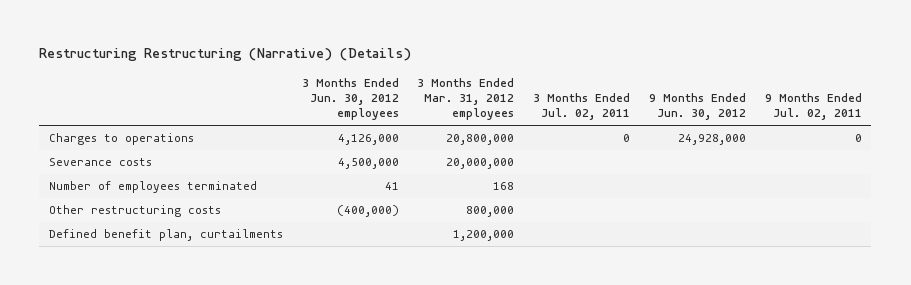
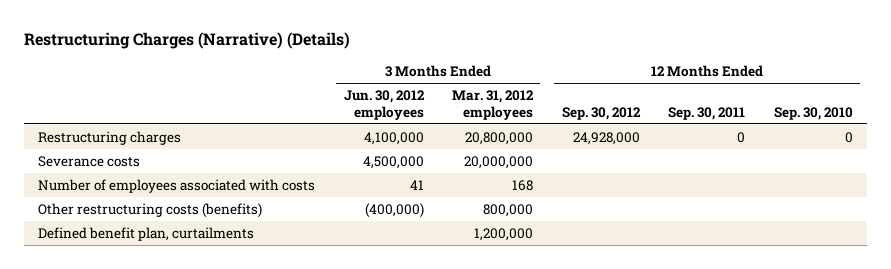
- Restructuring Restructuring (Narrative) (Details)
+ Restructuring Charges (Narrative) (Details)
- | 3 Months Ended Jun. 30, 2012 employees | 3 Months Ended Mar. 31, 2012 employees | 3 Months Ended Jul. 02, 2011 | 9 Months Ended Jun. 30, 2012 | 9 Months Ended Jul. 02, 2011
+ | 3 Months Ended Jun. 30, 2012 employees | 3 Months Ended Mar. 31, 2012 employees | 12 Months Ended Sep. 30, 2012 | 12 Months Ended Sep. 30, 2011 | 12 Months Ended Sep. 30, 2010
- Charges to operations | 4,126,000 | 20,800,000 | 0 | 24,928,000 | 0
+ Restructuring charges | 4,100,000 | 20,800,000 | 24,928,000 | 0 | 0
- Number of employees terminated | 41 | 168 | | |
- Other restructuring costs | (400,000) | 800,000 | | |
+ Number of employees associated with costs | 41 | 168 | | |
+ Other restructuring costs (benefits) | (400,000) | 800,000 | | |

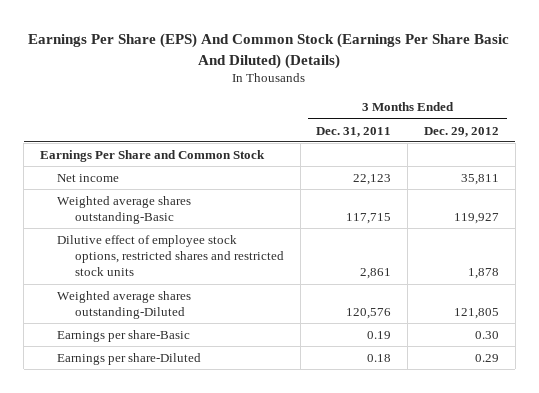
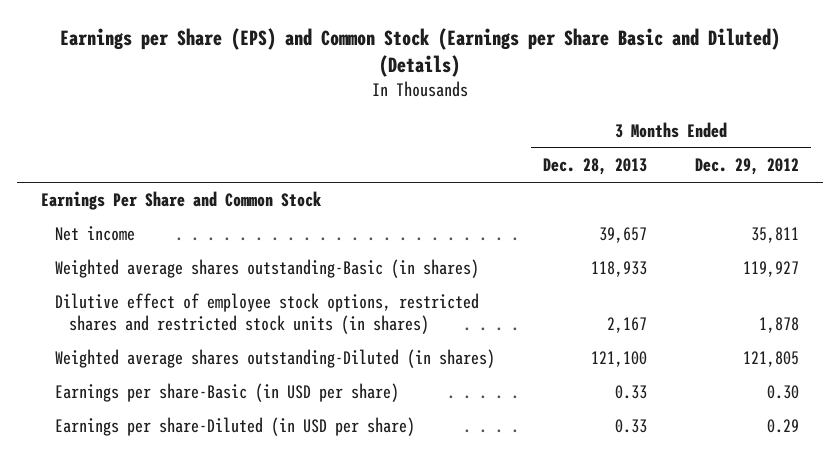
- Earnings Per Share (EPS) And Common Stock (Earnings Per Share Basic And Diluted) (Details)
+ Earnings per Share (EPS) and Common Stock (Earnings per Share Basic and Diluted) (Details)
- | 3 Months Ended Dec. 31, 2011 | 3 Months Ended Dec. 29, 2012
+ | 3 Months Ended Dec. 28, 2013 | 3 Months Ended Dec. 29, 2012
- Weighted average shares outstanding-Basic | 117,715 | 119,927
- Dilutive effect of employee stock options, restricted shares and restricted stock units | 2,861 | 1,878
- Weighted average shares outstanding-Diluted | 120,576 | 121,805
- Earnings per share-Basic | 0.19 | 0.30
- Earnings per share-Diluted | 0.18 | 0.29
+ Weighted average shares outstanding-Basic (in shares) | 118,933 | 119,927
+ Dilutive effect of employee stock options, restricted shares and restricted stock units (in shares) | 2,167 | 1,878
+ Weighted average shares outstanding-Diluted (in shares) | 121,100 | 121,805
+ Earnings per share-Basic (in USD per share) | 0.33 | 0.30
+ Earnings per share-Diluted (in USD per share) | 0.33 | 0.29

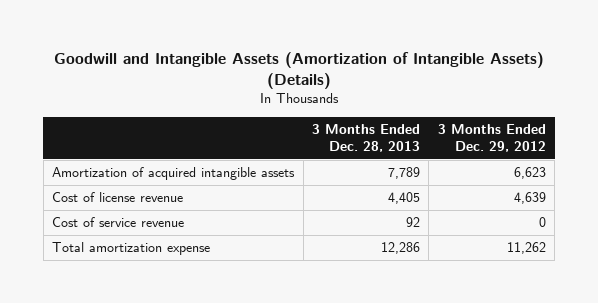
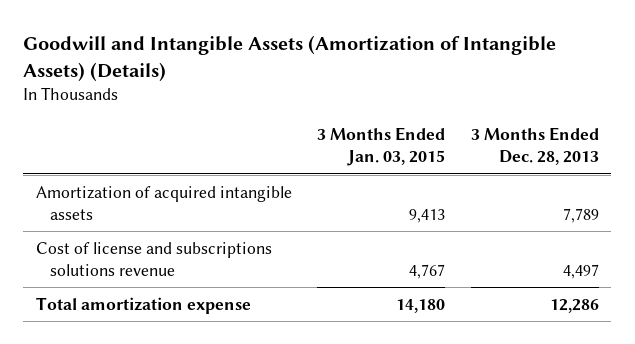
- | 3 Months Ended Dec. 28, 2013 | 3 Months Ended Dec. 29, 2012
+ | 3 Months Ended Jan. 03, 2015 | 3 Months Ended Dec. 28, 2013
- Cost of license revenue | 4,405 | 4,639
- Cost of service revenue | 92 | 0
+ Cost of license and subscriptions solutions revenue | 4,767 | 4,497

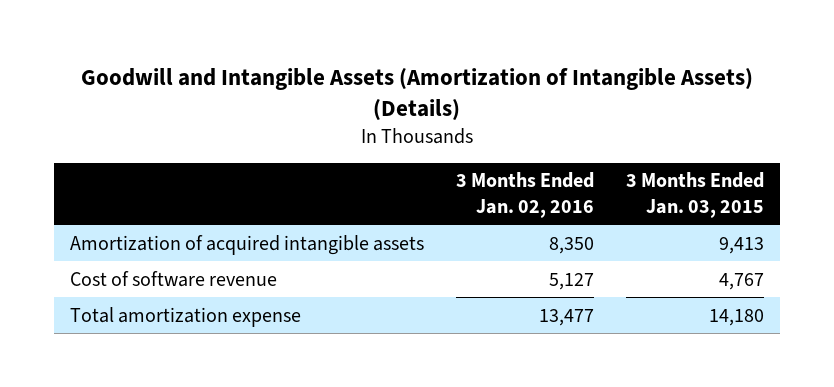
- | 3 Months Ended Jan. 03, 2015 | 3 Months Ended Dec. 28, 2013
+ | 3 Months Ended Jan. 02, 2016 | 3 Months Ended Jan. 03, 2015
- Cost of license and subscriptions solutions revenue | 4,767 | 4,497
+ Cost of software revenue | 5,127 | 4,767

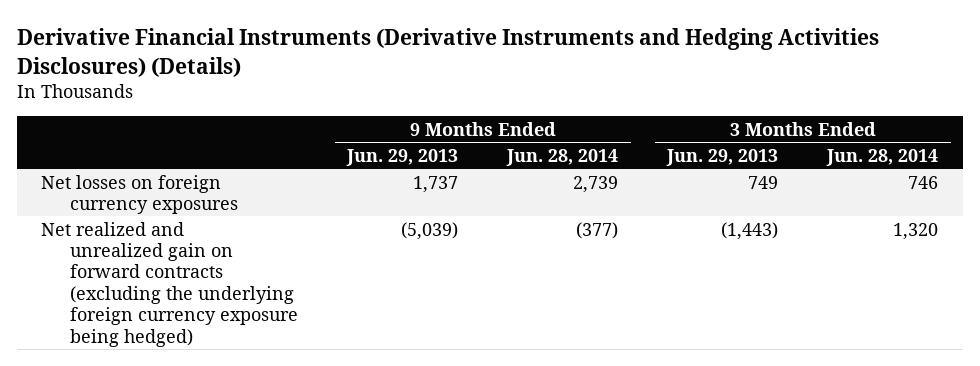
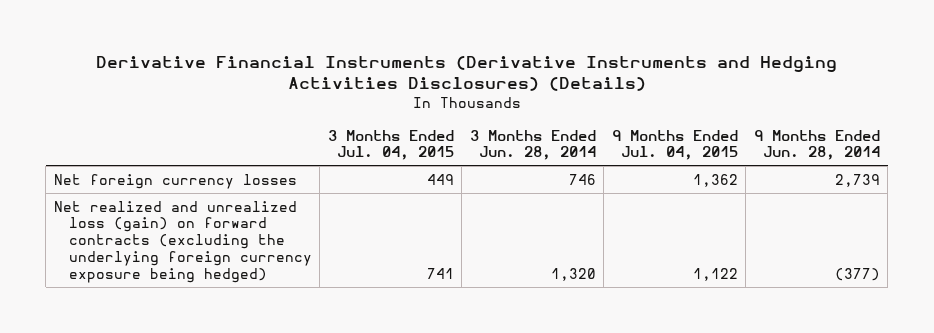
- | 9 Months Ended Jun. 29, 2013 | 9 Months Ended Jun. 28, 2014 | 3 Months Ended Jun. 29, 2013 | 3 Months Ended Jun. 28, 2014
+ | 3 Months Ended Jul. 04, 2015 | 3 Months Ended Jun. 28, 2014 | 9 Months Ended Jul. 04, 2015 | 9 Months Ended Jun. 28, 2014
- Net losses on foreign currency exposures | 1,737 | 2,739 | 749 | 746
- Net realized and unrealized gain on forward contracts (excluding the underlying foreign currency exposure being hedged) | (5,039) | (377) | (1,443) | 1,320
+ Net foreign currency losses | 449 | 746 | 1,362 | 2,739
+ Net realized and unrealized loss (gain) on forward contracts (excluding the underlying foreign currency exposure being hedged) | 741 | 1,320 | 1,122 | (377)

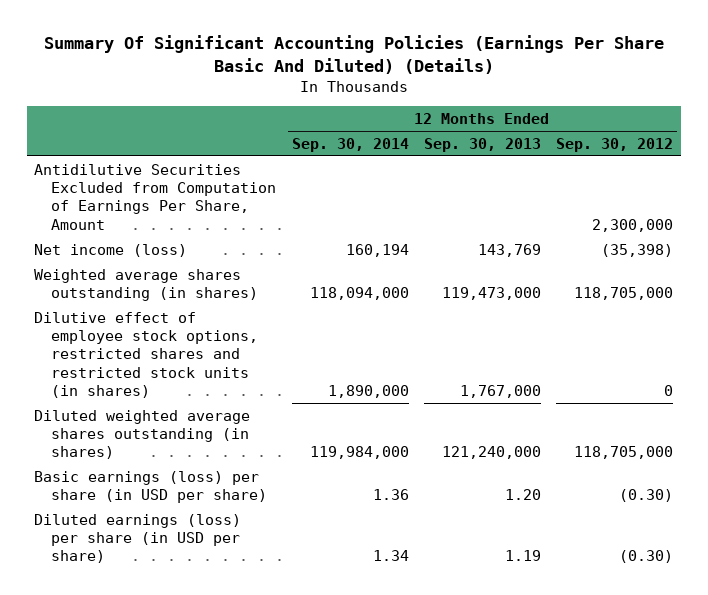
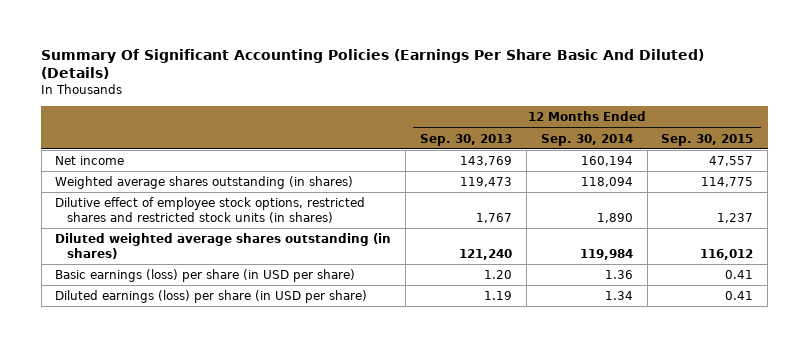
- | 12 Months Ended Sep. 30, 2014 | 12 Months Ended Sep. 30, 2013 | 12 Months Ended Sep. 30, 2012
+ | 12 Months Ended Sep. 30, 2013 | 12 Months Ended Sep. 30, 2014 | 12 Months Ended Sep. 30, 2015
- Antidilutive Securities Excluded from Computation of Earnings Per Share, Amount | | | 2,300,000
- Net income (loss) | 160,194 | 143,769 | (35,398)
- Weighted average shares outstanding (in shares) | 118,094,000 | 119,473,000 | 118,705,000
- Dilutive effect of employee stock options, restricted shares and restricted stock units (in shares) | 1,890,000 | 1,767,000 | 0
- Diluted weighted average shares outstanding (in shares) | 119,984,000 | 121,240,000 | 118,705,000
+ Net income | 143,769 | 160,194 | 47,557
+ Weighted average shares outstanding (in shares) | 119,473 | 118,094 | 114,775
+ Dilutive effect of employee stock options, restricted shares and restricted stock units (in shares) | 1,767 | 1,890 | 1,237
+ Diluted weighted average shares outstanding (in shares) | 121,240 | 119,984 | 116,012

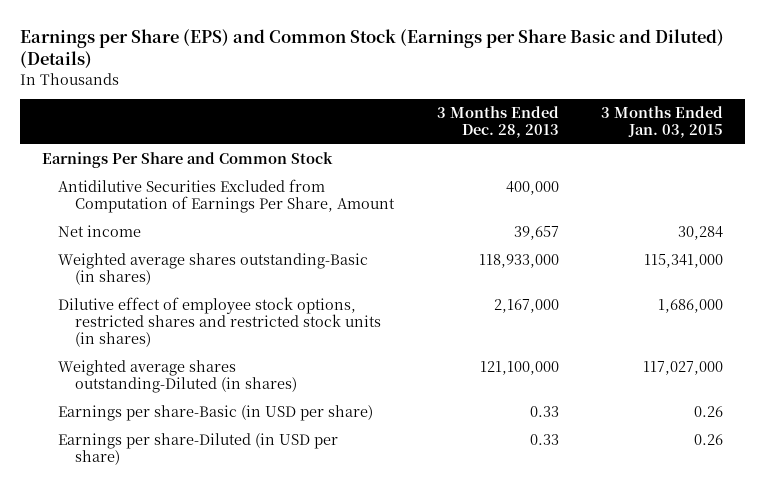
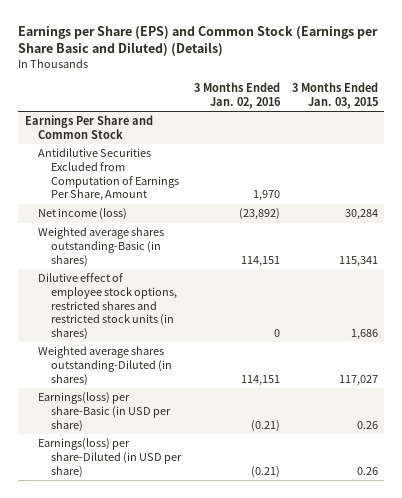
- | 3 Months Ended Dec. 28, 2013 | 3 Months Ended Jan. 03, 2015
+ | 3 Months Ended Jan. 02, 2016 | 3 Months Ended Jan. 03, 2015
- Net income | 39,657 | 30,284
- Weighted average shares outstanding-Basic (in shares) | 118,933,000 | 115,341,000
- Dilutive effect of employee stock options, restricted shares and restricted stock units (in shares) | 2,167,000 | 1,686,000
- Weighted average shares outstanding-Diluted (in shares) | 121,100,000 | 117,027,000
- Earnings per share-Basic (in USD per share) | 0.33 | 0.26
- Earnings per share-Diluted (in USD per share) | 0.33 | 0.26
+ Net income (loss) | (23,892) | 30,284
+ Weighted average shares outstanding-Basic (in shares) | 114,151 | 115,341
+ Dilutive effect of employee stock options, restricted shares and restricted stock units (in shares) | 0 | 1,686
+ Weighted average shares outstanding-Diluted (in shares) | 114,151 | 117,027
+ Earnings(loss) per share-Basic (in USD per share) | (0.21) | 0.26
+ Earnings(loss) per share-Diluted (in USD per share) | (0.21) | 0.26

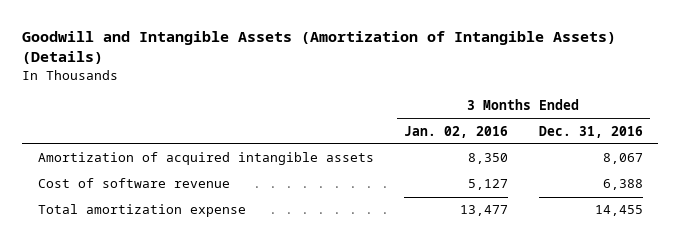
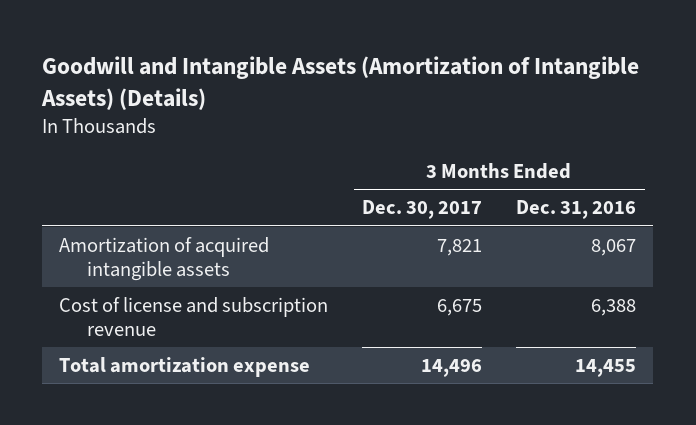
- | 3 Months Ended Jan. 02, 2016 | 3 Months Ended Dec. 31, 2016
+ | 3 Months Ended Dec. 30, 2017 | 3 Months Ended Dec. 31, 2016
- Cost of software revenue | 5,127 | 6,388
+ Cost of license and subscription revenue | 6,675 | 6,388

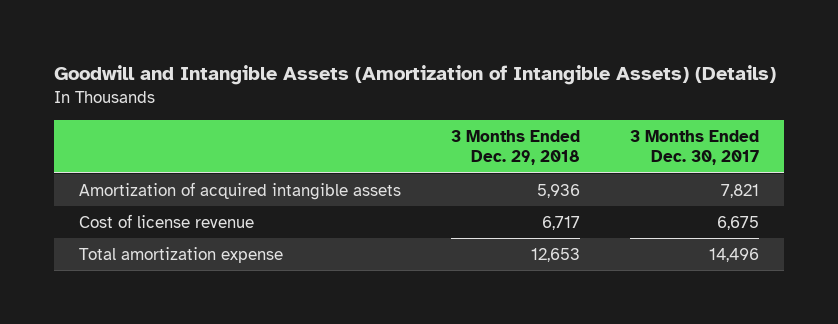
- | 3 Months Ended Dec. 30, 2017 | 3 Months Ended Dec. 31, 2016
+ | 3 Months Ended Dec. 29, 2018 | 3 Months Ended Dec. 30, 2017
- Cost of license and subscription revenue | 6,675 | 6,388
+ Cost of license revenue | 6,717 | 6,675

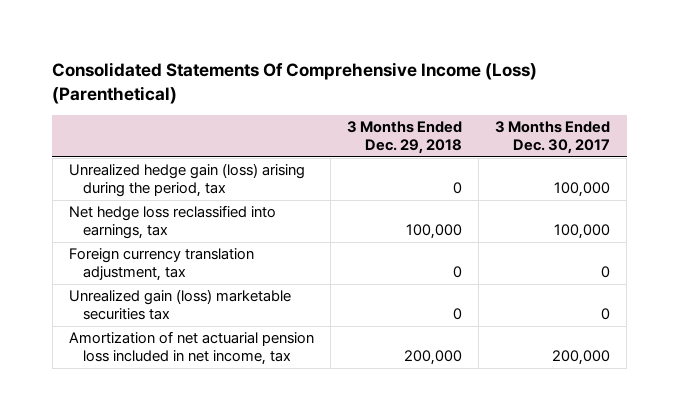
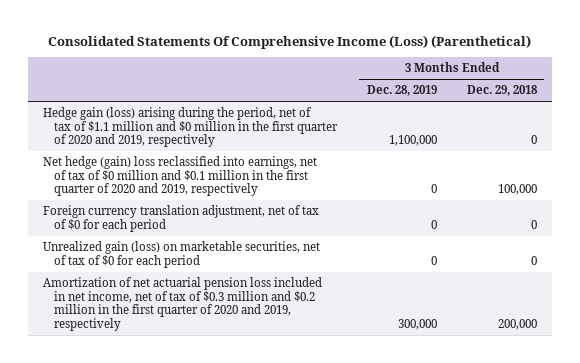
- | 3 Months Ended Dec. 29, 2018 | 3 Months Ended Dec. 30, 2017
+ | 3 Months Ended Dec. 28, 2019 | 3 Months Ended Dec. 29, 2018
- Unrealized hedge gain (loss) arising during the period, tax | 0 | 100,000
- Net hedge loss reclassified into earnings, tax | 100,000 | 100,000
- Foreign currency translation adjustment, tax | 0 | 0
- Unrealized gain (loss) marketable securities tax | 0 | 0
- Amortization of net actuarial pension loss included in net income, tax | 200,000 | 200,000
+ Hedge gain (loss) arising during the period, net of tax of $1.1 million and $0 million in the first quarter of 2020 and 2019, respectively | 1,100,000 | 0
+ Net hedge (gain) loss reclassified into earnings, net of tax of $0 million and $0.1 million in the first quarter of 2020 and 2019, respectively | 0 | 100,000
+ Foreign currency translation adjustment, net of tax of $0 for each period | 0 | 0
+ Unrealized gain (loss) on marketable securities, net of tax of $0 for each period | 0 | 0
+ Amortization of net actuarial pension loss included in net income, net of tax of $0.3 million and $0.2 million in the first quarter of 2020 and 2019, respectively | 300,000 | 200,000

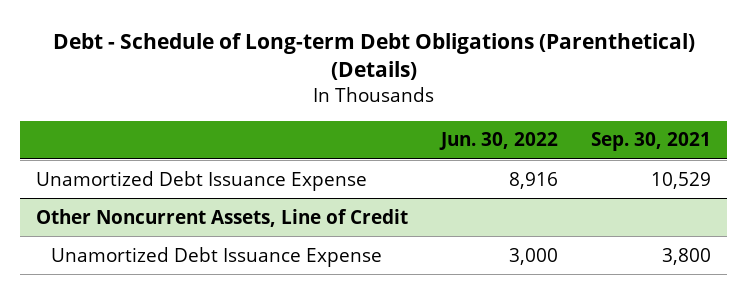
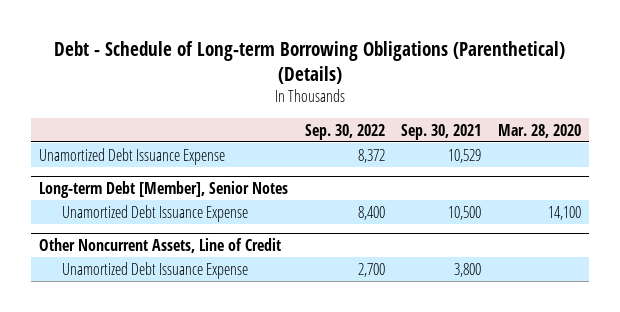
- Debt - Schedule of Long-term Debt Obligations (Parenthetical) (Details)
+ Debt - Schedule of Long-term Borrowing Obligations (Parenthetical) (Details)
- | Jun. 30, 2022 | Sep. 30, 2021
+ | Sep. 30, 2022 | Sep. 30, 2021 | Mar. 28, 2020
+ Long-term Debt [Member], Senior Notes
+ Unamortized Debt Issuance Expense | 8,400 | 10,500 | 14,100

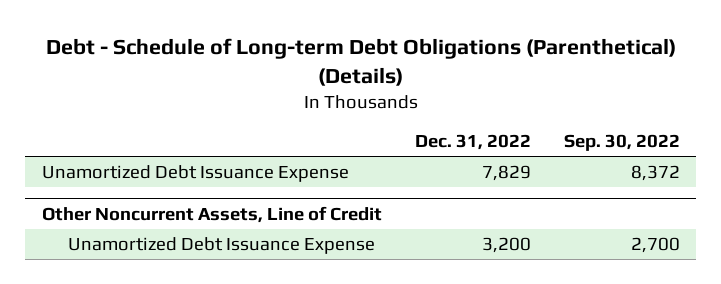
- Debt - Schedule of Long-term Borrowing Obligations (Parenthetical) (Details)
+ Debt - Schedule of Long-term Debt Obligations (Parenthetical) (Details)
- | Sep. 30, 2022 | Sep. 30, 2021 | Mar. 28, 2020
+ | Dec. 31, 2022 | Sep. 30, 2022
- Long-term Debt [Member], Senior Notes
- Unamortized Debt Issuance Expense | 8,400 | 10,500 | 14,100

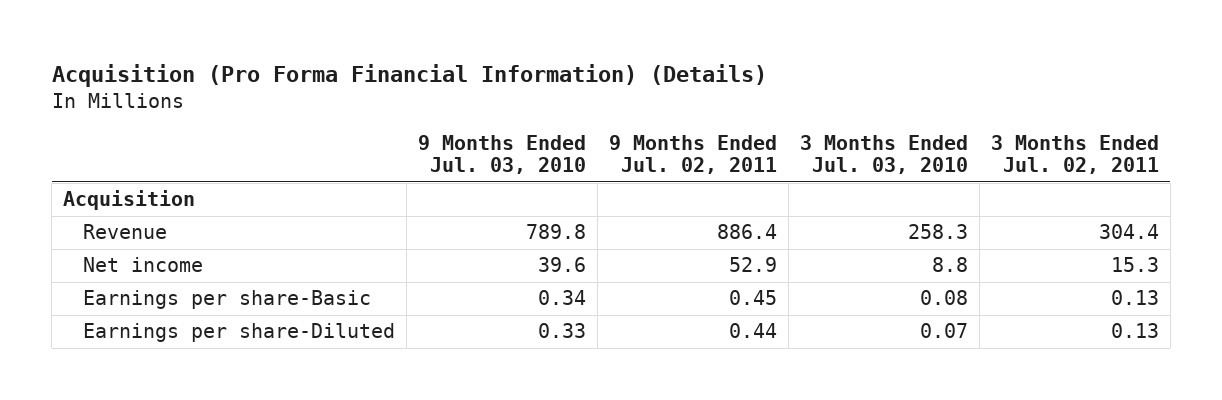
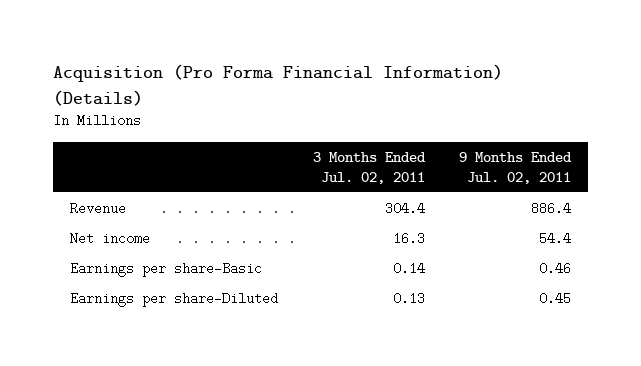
- | 9 Months Ended Jul. 03, 2010 | 9 Months Ended Jul. 02, 2011 | 3 Months Ended Jul. 03, 2010 | 3 Months Ended Jul. 02, 2011
+ | 3 Months Ended Jul. 02, 2011 | 9 Months Ended Jul. 02, 2011
- Acquisition
- Net income | 39.6 | 52.9 | 8.8 | 15.3
- Earnings per share-Basic | 0.34 | 0.45 | 0.08 | 0.13
- Earnings per share-Diluted | 0.33 | 0.44 | 0.07 | 0.13
+ Net income | 16.3 | 54.4
+ Earnings per share-Basic | 0.14 | 0.46
+ Earnings per share-Diluted | 0.13 | 0.45

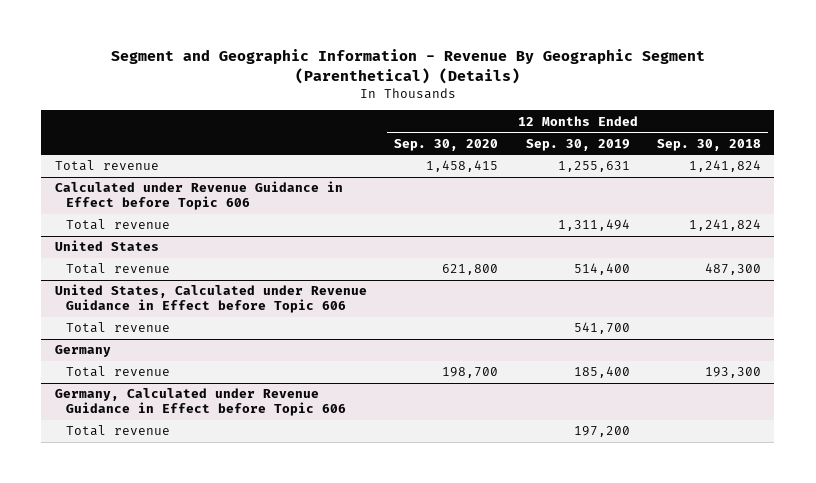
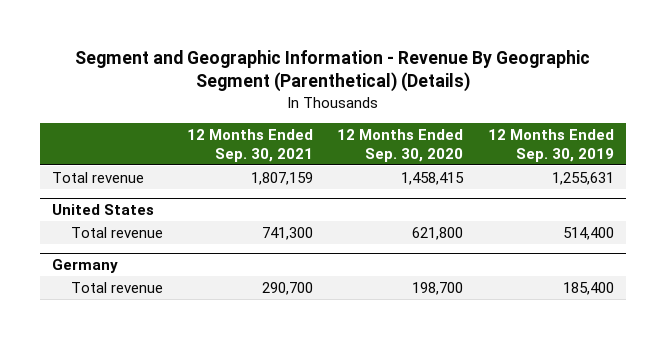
- | 12 Months Ended Sep. 30, 2020 | 12 Months Ended Sep. 30, 2019 | 12 Months Ended Sep. 30, 2018
+ | 12 Months Ended Sep. 30, 2021 | 12 Months Ended Sep. 30, 2020 | 12 Months Ended Sep. 30, 2019
- Calculated under Revenue Guidance in Effect before Topic 606
- Total revenue | | 1,311,494 | 1,241,824
- United States, Calculated under Revenue Guidance in Effect before Topic 606
- Total revenue | | 541,700 |
- Germany, Calculated under Revenue Guidance in Effect before Topic 606
- Total revenue | | 197,200 |

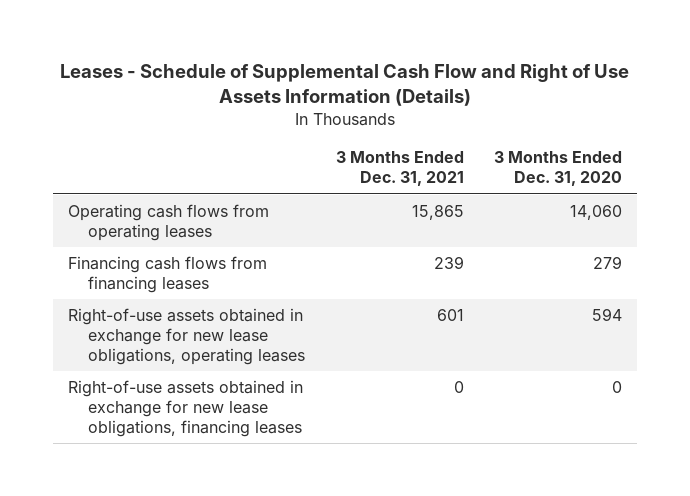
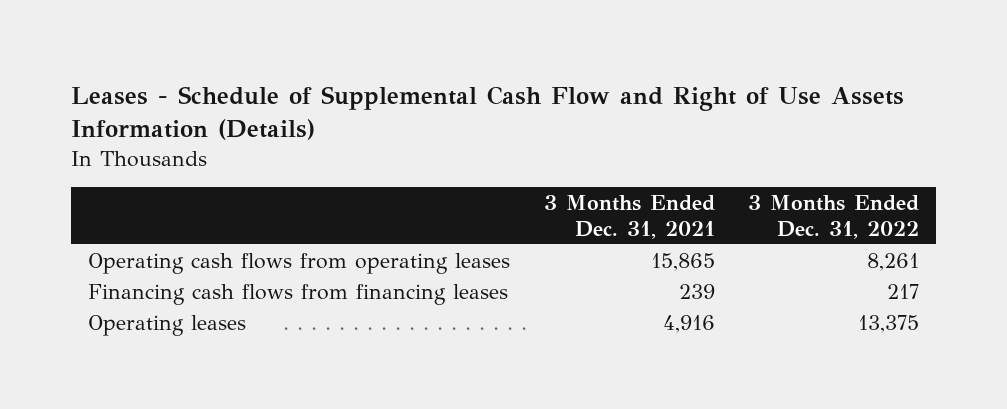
- | 3 Months Ended Dec. 31, 2021 | 3 Months Ended Dec. 31, 2020
+ | 3 Months Ended Dec. 31, 2021 | 3 Months Ended Dec. 31, 2022
- Right-of-use assets obtained in exchange for new lease obligations, operating leases | 601 | 594
- Right-of-use assets obtained in exchange for new lease obligations, financing leases | 0 | 0
+ Operating leases | 4,916 | 13,375

